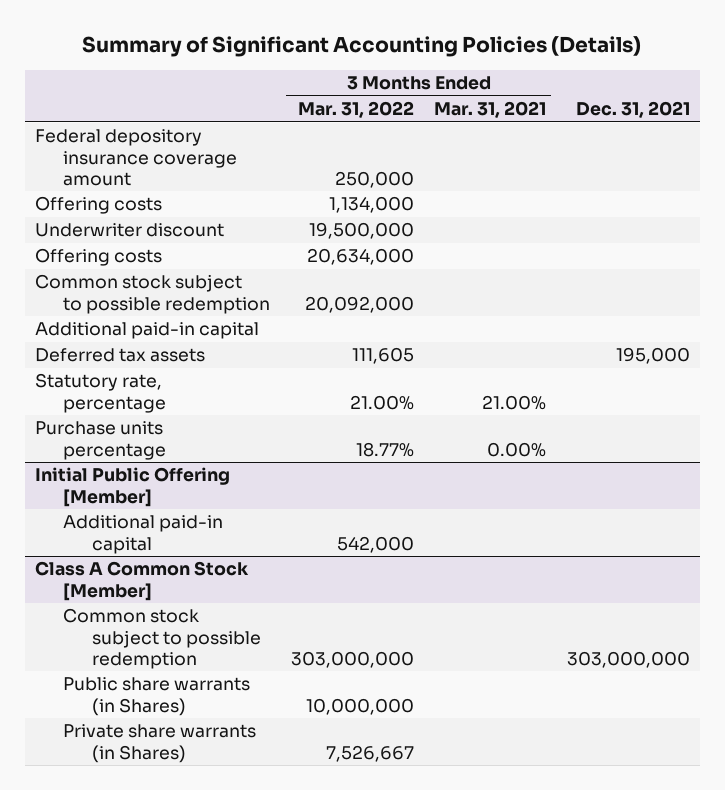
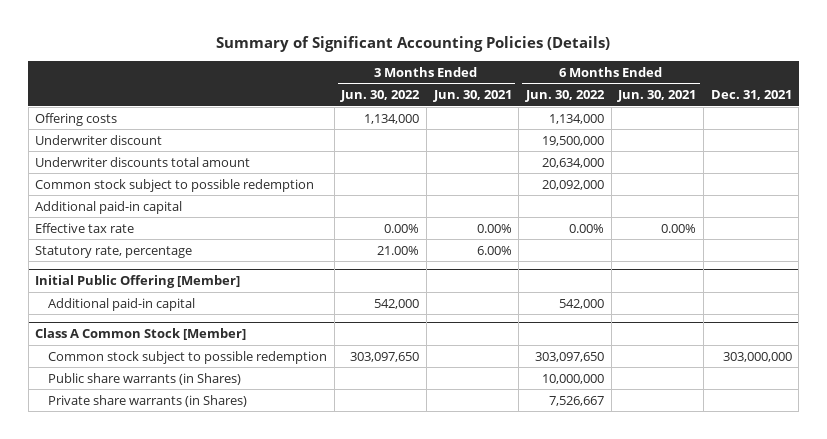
- | 3 Months Ended Mar. 31, 2022 | 3 Months Ended Mar. 31, 2021 | Dec. 31, 2021
+ | 3 Months Ended Jun. 30, 2022 | 3 Months Ended Jun. 30, 2021 | 6 Months Ended Jun. 30, 2022 | 6 Months Ended Jun. 30, 2021 | Dec. 31, 2021
- Federal depository insurance coverage amount | 250,000 | |
- Offering costs | 20,634,000 | |
+ Underwriter discounts total amount | | | 20,634,000 | |
- Deferred tax assets | 111,605 | | 195,000
+ Effective tax rate | 0.00% | 0.00% | 0.00% | 0.00% |
- Purchase units percentage | 18.77% | 0.00% |

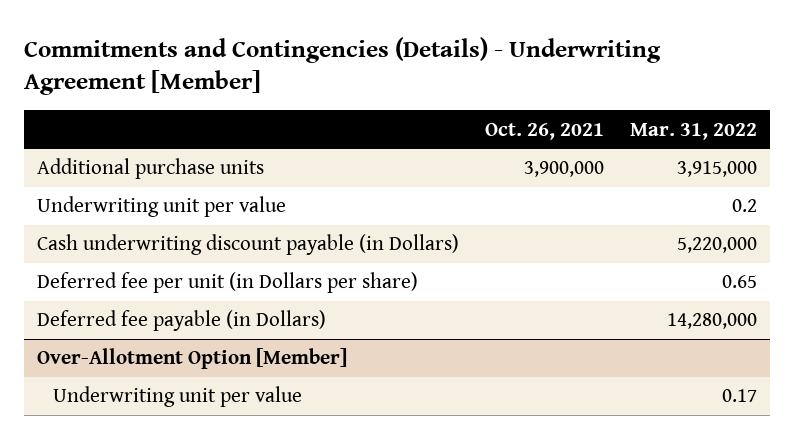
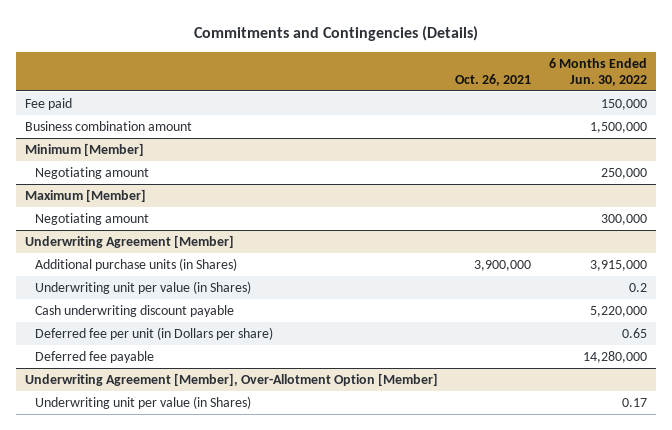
- Commitments and Contingencies (Details) - Underwriting Agreement [Member]
+ Commitments and Contingencies (Details)
- | Oct. 26, 2021 | Mar. 31, 2022
+ | Oct. 26, 2021 | 6 Months Ended Jun. 30, 2022
- Additional purchase units | 3,900,000 | 3,915,000
- Underwriting unit per value | | 0.2
- Cash underwriting discount payable (in Dollars) | | 5,220,000
- Deferred fee per unit (in Dollars per share) | | 0.65
- Deferred fee payable (in Dollars) | | 14,280,000
- Over-Allotment Option [Member]
- Underwriting unit per value | | 0.17
+ Fee paid | | 150,000
+ Business combination amount | | 1,500,000
+ Minimum [Member]
+ Negotiating amount | | 250,000
+ Maximum [Member]
+ Negotiating amount | | 300,000
+ Underwriting Agreement [Member]
+ Additional purchase units (in Shares) | 3,900,000 | 3,915,000
+ Underwriting unit per value (in Shares) | | 0.2
+ Cash underwriting discount payable | | 5,220,000
+ Deferred fee per unit (in Dollars per share) | | 0.65
+ Deferred fee payable | | 14,280,000
+ Underwriting Agreement [Member], Over-Allotment Option [Member]
+ Underwriting unit per value (in Shares) | | 0.17

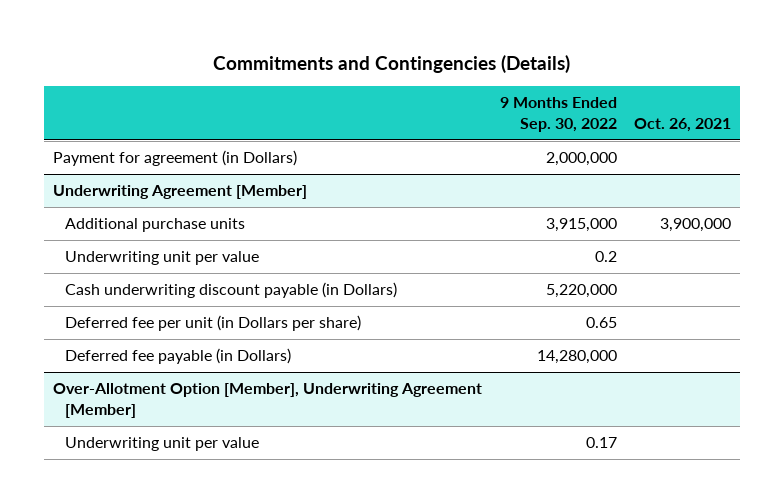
- | Oct. 26, 2021 | 6 Months Ended Jun. 30, 2022
+ | 9 Months Ended Sep. 30, 2022 | Oct. 26, 2021
- Fee paid | | 150,000
- Business combination amount | | 1,500,000
- Minimum [Member]
- Negotiating amount | | 250,000
- Maximum [Member]
- Negotiating amount | | 300,000
+ Payment for agreement (in Dollars) | 2,000,000 |
@ Underwriting Agreement [Member]
- Additional purchase units (in Shares) | 3,900,000 | 3,915,000
- Underwriting unit per value (in Shares) | | 0.2
- Cash underwriting discount payable | | 5,220,000
+ Additional purchase units | 3,915,000 | 3,900,000
+ Underwriting unit per value | 0.2 |
+ Cash underwriting discount payable (in Dollars) | 5,220,000 |
- Deferred fee payable | | 14,280,000
- Underwriting Agreement [Member], Over-Allotment Option [Member]
- Underwriting unit per value (in Shares) | | 0.17
@ Underwriting Agreement [Member]
+ Deferred fee payable (in Dollars) | 14,280,000 |
+ Over-Allotment Option [Member], Underwriting Agreement [Member]
+ Underwriting unit per value | 0.17 |

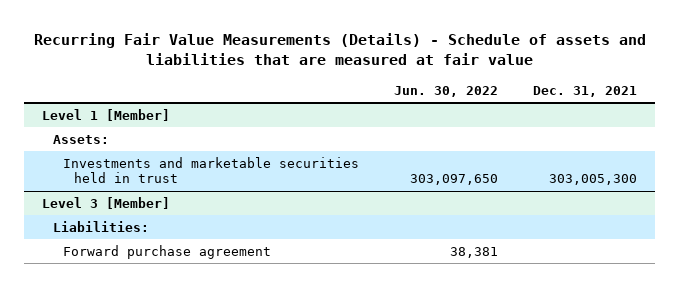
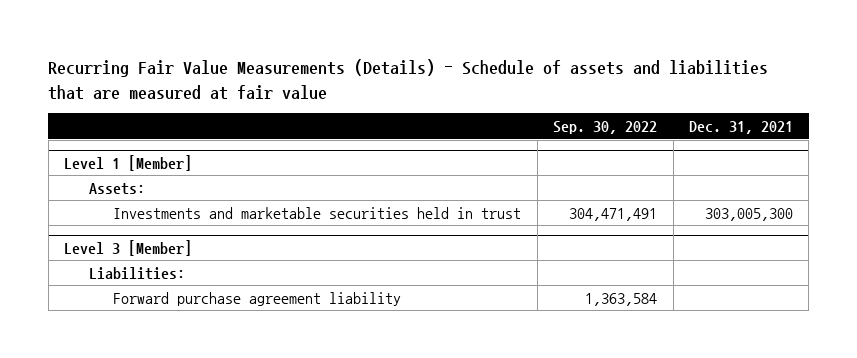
- | Jun. 30, 2022 | Dec. 31, 2021
+ | Sep. 30, 2022 | Dec. 31, 2021
@ Level 3 [Member]
- Forward purchase agreement | 38,381 |
+ Forward purchase agreement liability | 1,363,584 |

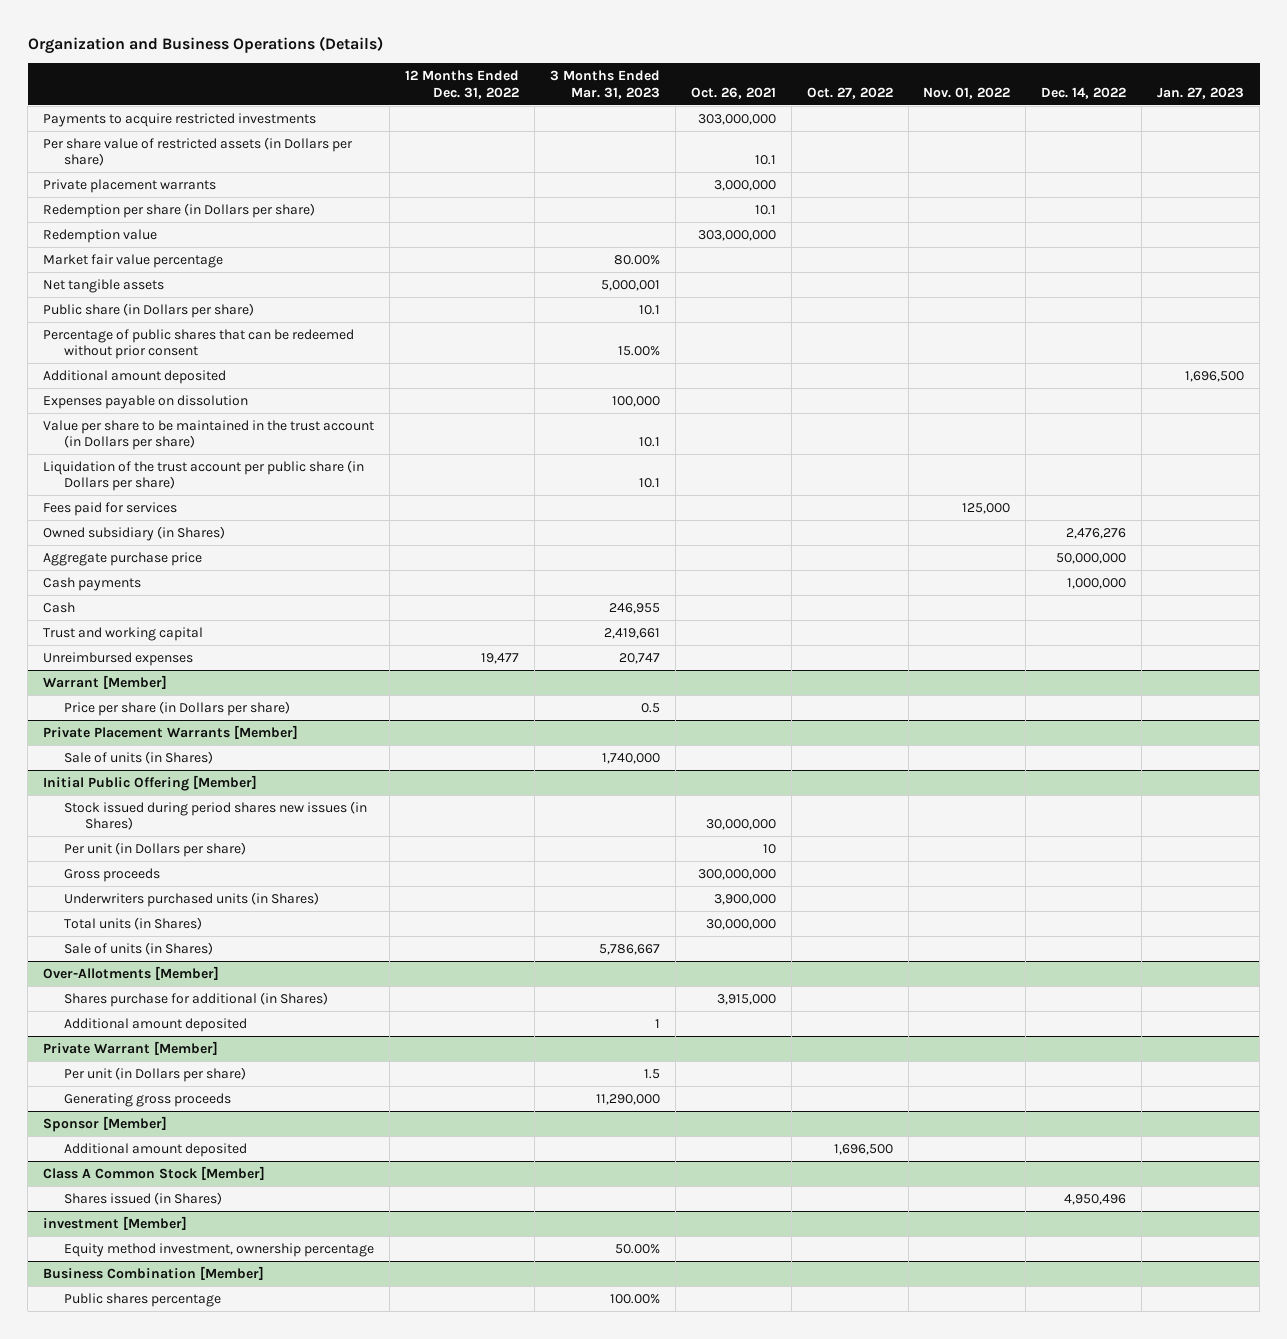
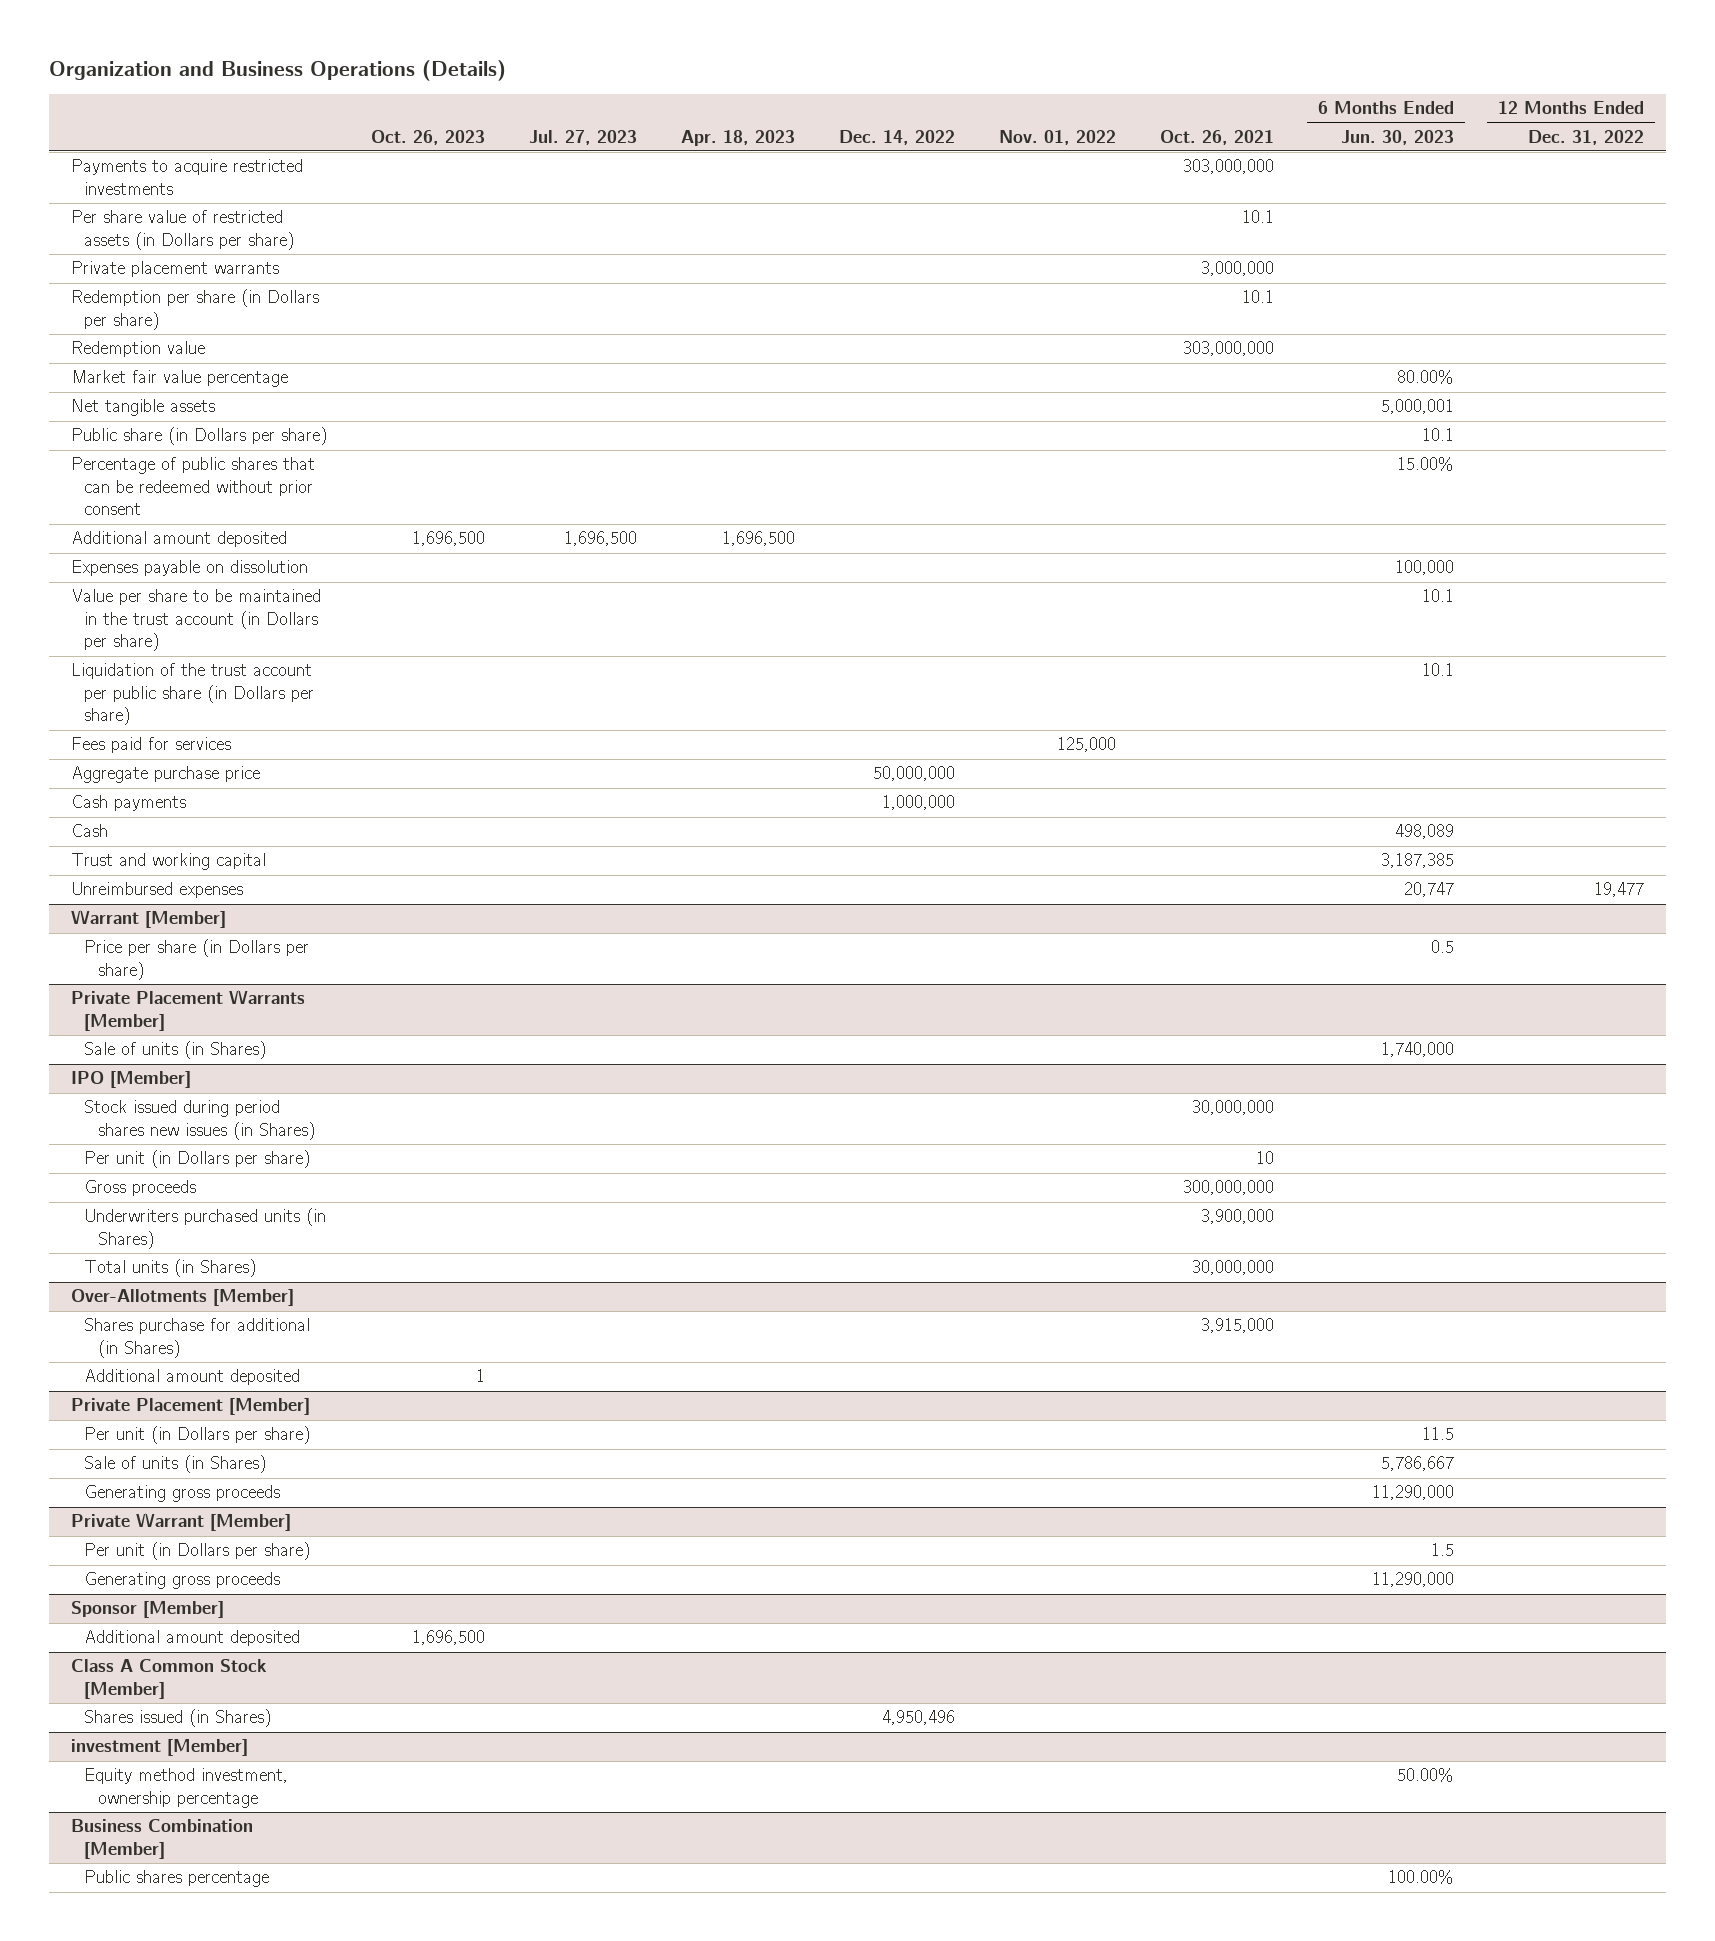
- | 12 Months Ended Dec. 31, 2022 | 3 Months Ended Mar. 31, 2023 | Oct. 26, 2021 | Oct. 27, 2022 | Nov. 01, 2022 | Dec. 14, 2022 | Jan. 27, 2023
+ | Oct. 26, 2023 | Jul. 27, 2023 | Apr. 18, 2023 | Dec. 14, 2022 | Nov. 01, 2022 | Oct. 26, 2021 | 6 Months Ended Jun. 30, 2023 | 12 Months Ended Dec. 31, 2022
- Owned subsidiary (in Shares) | | | | | | 2,476,276 |
- Initial Public Offering [Member]
+ IPO [Member]
- Sale of units (in Shares) | | 5,786,667 | | | | |
+ Private Placement [Member]
+ Per unit (in Dollars per share) | | | | | | | 11.5 |
+ Sale of units (in Shares) | | | | | | | 5,786,667 |
+ Generating gross proceeds | | | | | | | 11,290,000 |

